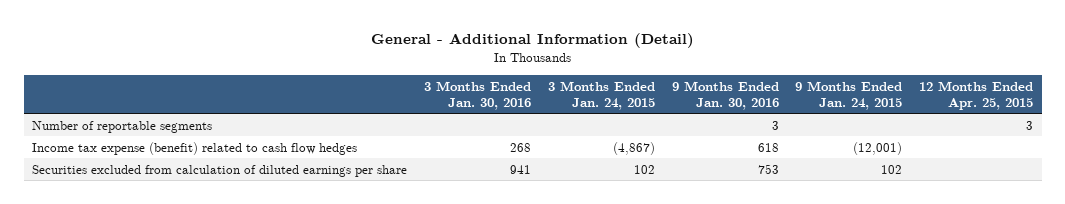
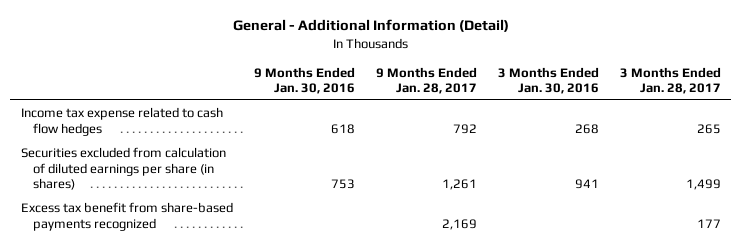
- | 3 Months Ended Jan. 30, 2016 | 3 Months Ended Jan. 24, 2015 | 9 Months Ended Jan. 30, 2016 | 9 Months Ended Jan. 24, 2015 | 12 Months Ended Apr. 25, 2015
+ | 9 Months Ended Jan. 30, 2016 | 9 Months Ended Jan. 28, 2017 | 3 Months Ended Jan. 30, 2016 | 3 Months Ended Jan. 28, 2017
- Number of reportable segments | | | 3 | | 3
- Income tax expense (benefit) related to cash flow hedges | 268 | (4,867) | 618 | (12,001) |
- Securities excluded from calculation of diluted earnings per share | 941 | 102 | 753 | 102 |
+ Income tax expense related to cash flow hedges | 618 | 792 | 268 | 265
+ Securities excluded from calculation of diluted earnings per share (in shares) | 753 | 1,261 | 941 | 1,499
+ Excess tax benefit from share-based payments recognized | | 2,169 | | 177

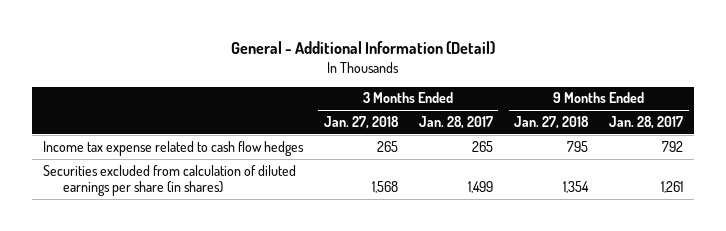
- | 9 Months Ended Jan. 30, 2016 | 9 Months Ended Jan. 28, 2017 | 3 Months Ended Jan. 30, 2016 | 3 Months Ended Jan. 28, 2017
+ | 3 Months Ended Jan. 27, 2018 | 3 Months Ended Jan. 28, 2017 | 9 Months Ended Jan. 27, 2018 | 9 Months Ended Jan. 28, 2017
- Excess tax benefit from share-based payments recognized | | 2,169 | | 177

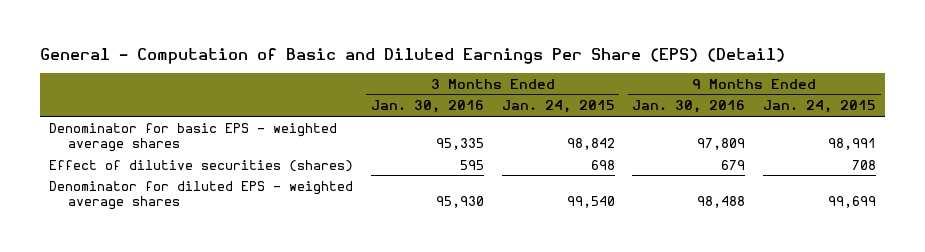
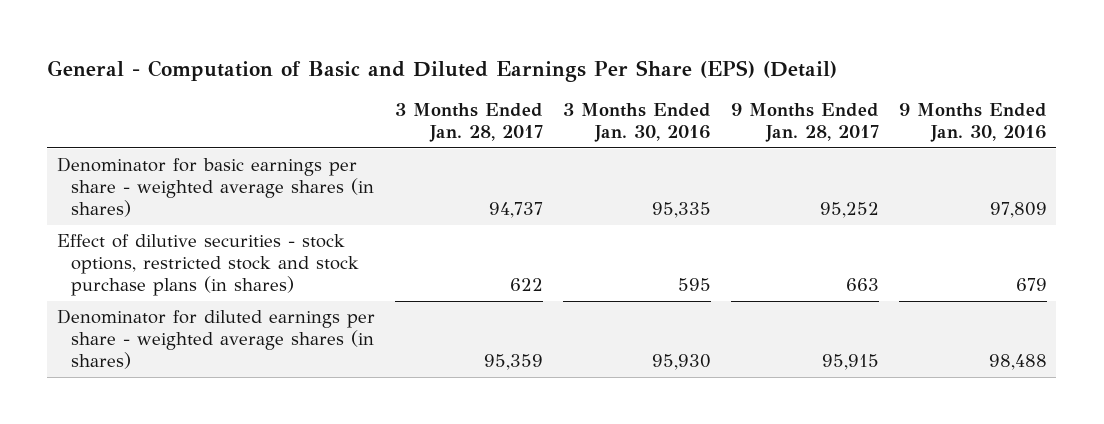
- | 3 Months Ended Jan. 30, 2016 | 3 Months Ended Jan. 24, 2015 | 9 Months Ended Jan. 30, 2016 | 9 Months Ended Jan. 24, 2015
+ | 3 Months Ended Jan. 28, 2017 | 3 Months Ended Jan. 30, 2016 | 9 Months Ended Jan. 28, 2017 | 9 Months Ended Jan. 30, 2016
- Denominator for basic EPS - weighted average shares | 95,335 | 98,842 | 97,809 | 98,991
- Effect of dilutive securities (shares) | 595 | 698 | 679 | 708
- Denominator for diluted EPS - weighted average shares | 95,930 | 99,540 | 98,488 | 99,699
+ Denominator for basic earnings per share - weighted average shares (in shares) | 94,737 | 95,335 | 95,252 | 97,809
+ Effect of dilutive securities - stock options, restricted stock and stock purchase plans (in shares) | 622 | 595 | 663 | 679
+ Denominator for diluted earnings per share - weighted average shares (in shares) | 95,359 | 95,930 | 95,915 | 98,488

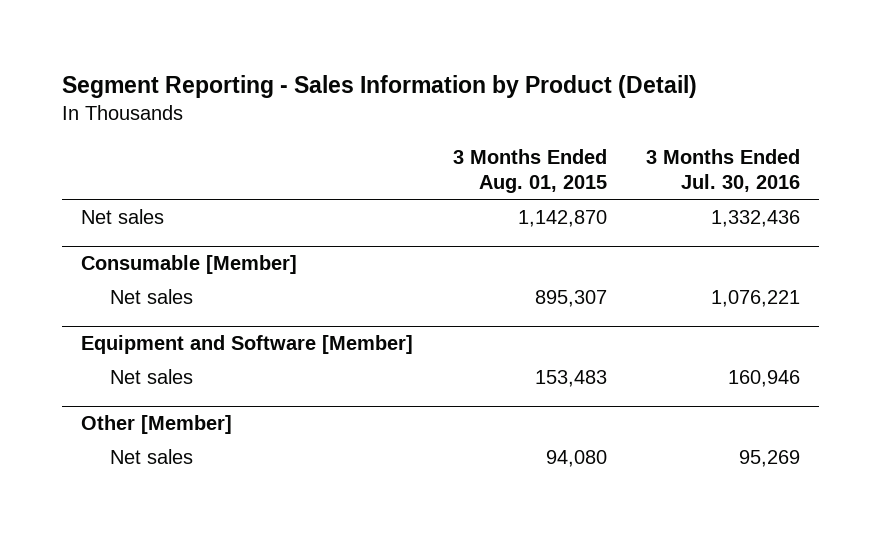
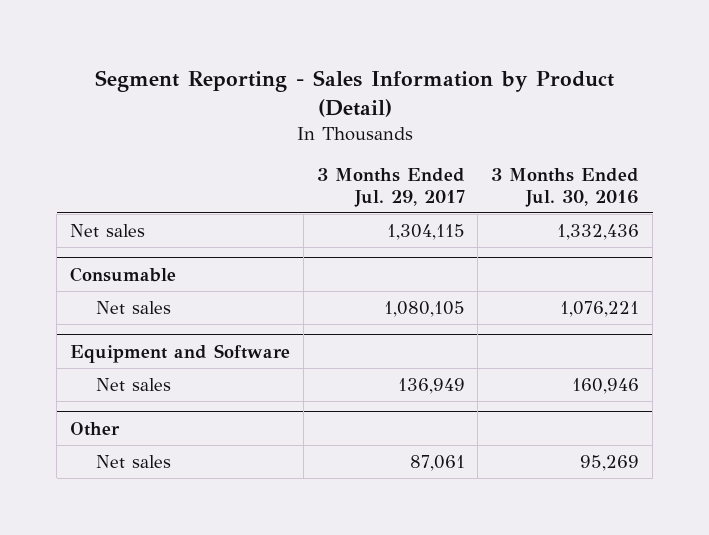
- | 3 Months Ended Aug. 01, 2015 | 3 Months Ended Jul. 30, 2016
+ | 3 Months Ended Jul. 29, 2017 | 3 Months Ended Jul. 30, 2016
- Consumable [Member]
+ Consumable
- Equipment and Software [Member]
+ Equipment and Software
- Other [Member]
+ Other

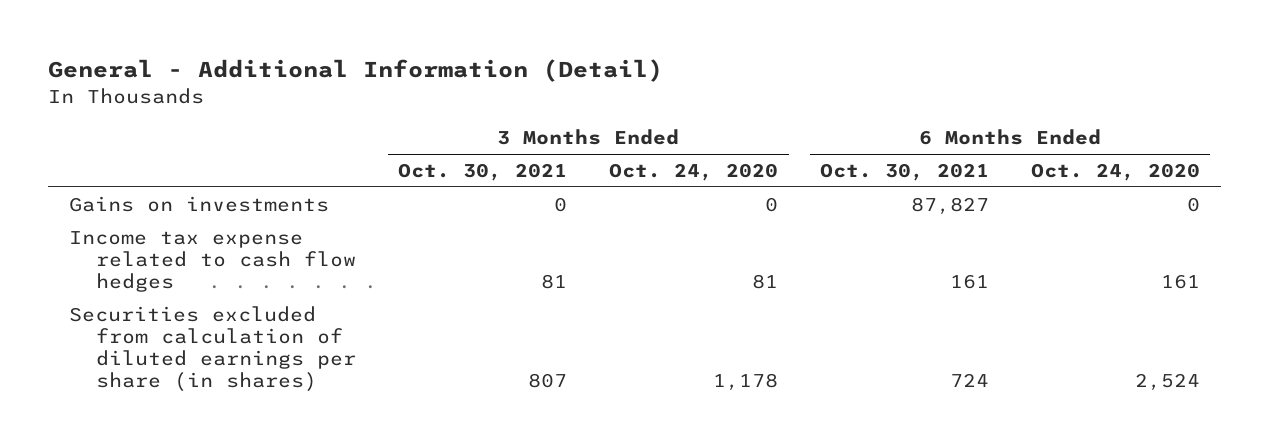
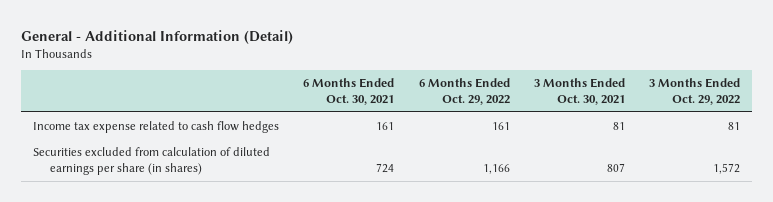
- | 3 Months Ended Oct. 30, 2021 | 3 Months Ended Oct. 24, 2020 | 6 Months Ended Oct. 30, 2021 | 6 Months Ended Oct. 24, 2020
+ | 6 Months Ended Oct. 30, 2021 | 6 Months Ended Oct. 29, 2022 | 3 Months Ended Oct. 30, 2021 | 3 Months Ended Oct. 29, 2022
- Gains on investments | 0 | 0 | 87,827 | 0

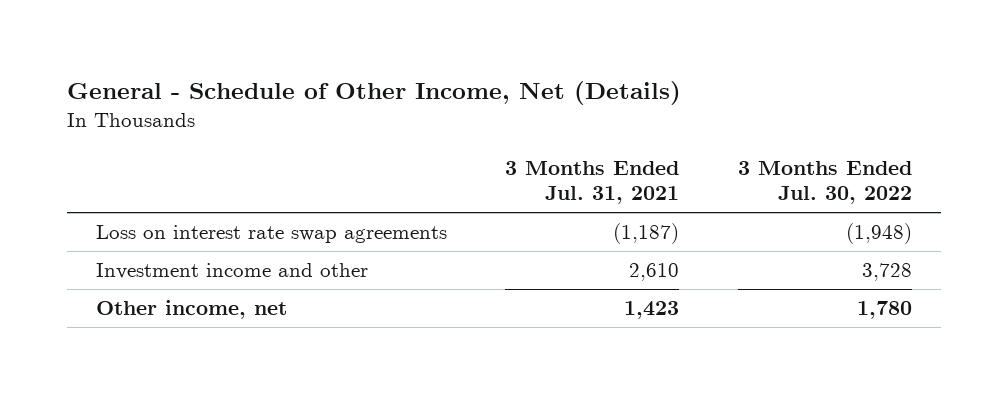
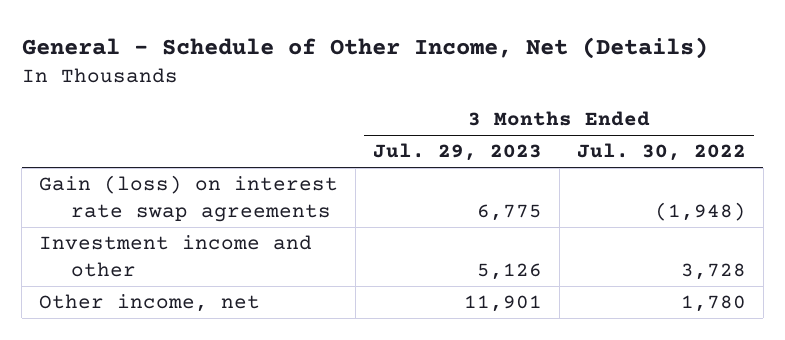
- | 3 Months Ended Jul. 31, 2021 | 3 Months Ended Jul. 30, 2022
+ | 3 Months Ended Jul. 29, 2023 | 3 Months Ended Jul. 30, 2022
- Loss on interest rate swap agreements | (1,187) | (1,948)
+ Gain (loss) on interest rate swap agreements | 6,775 | (1,948)

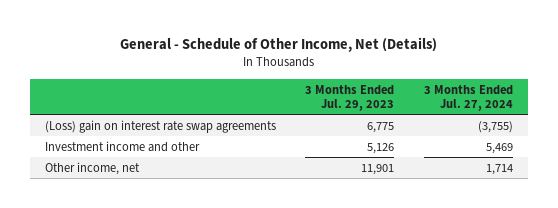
- | 3 Months Ended Jul. 29, 2023 | 3 Months Ended Jul. 30, 2022
+ | 3 Months Ended Jul. 29, 2023 | 3 Months Ended Jul. 27, 2024
- Gain (loss) on interest rate swap agreements | 6,775 | (1,948)
+ (Loss) gain on interest rate swap agreements | 6,775 | (3,755)

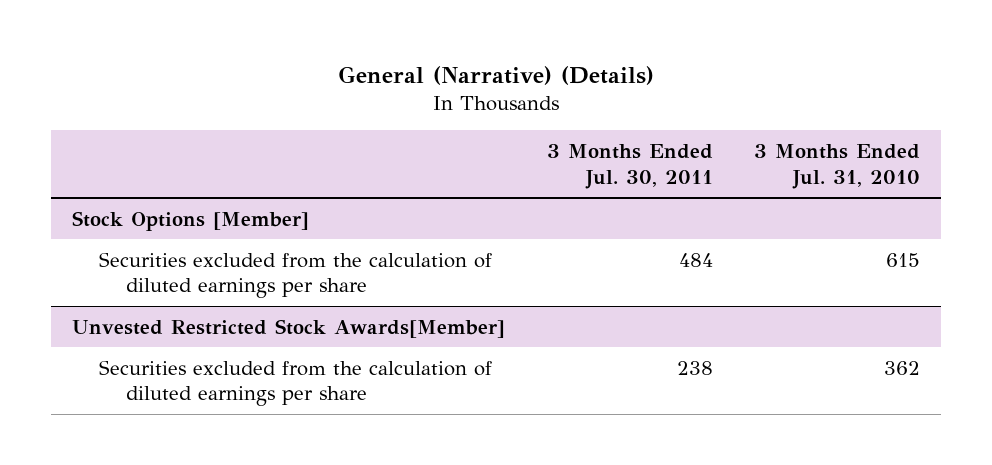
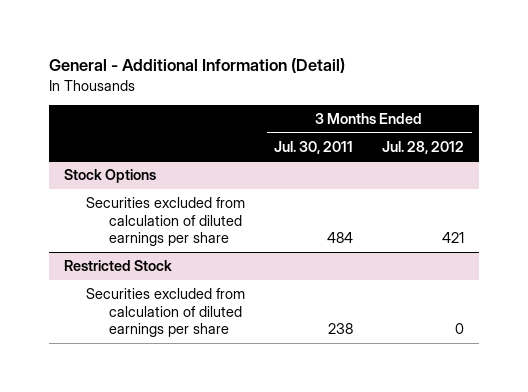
- General (Narrative) (Details)
+ General - Additional Information (Detail)
- | 3 Months Ended Jul. 30, 2011 | 3 Months Ended Jul. 31, 2010
+ | 3 Months Ended Jul. 30, 2011 | 3 Months Ended Jul. 28, 2012
- Stock Options [Member]
- Securities excluded from the calculation of diluted earnings per share | 484 | 615
- Unvested Restricted Stock Awards[Member]
- Securities excluded from the calculation of diluted earnings per share | 238 | 362
+ Stock Options
+ Securities excluded from calculation of diluted earnings per share | 484 | 421
+ Restricted Stock
+ Securities excluded from calculation of diluted earnings per share | 238 | 0

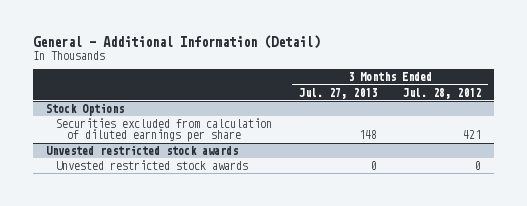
- | 3 Months Ended Jul. 30, 2011 | 3 Months Ended Jul. 28, 2012
+ | 3 Months Ended Jul. 27, 2013 | 3 Months Ended Jul. 28, 2012
- Restricted Stock
- Securities excluded from calculation of diluted earnings per share | 238 | 0
+ Unvested restricted stock awards
+ Unvested restricted stock awards | 0 | 0

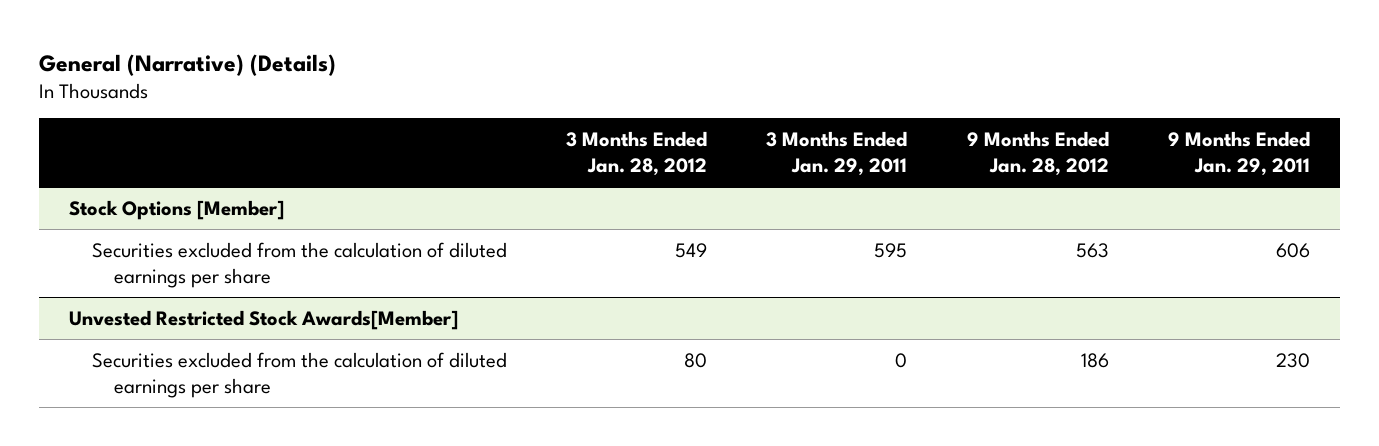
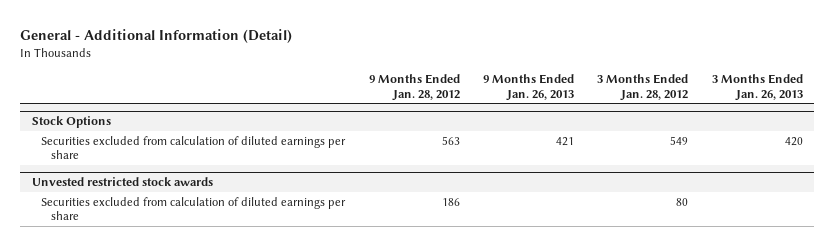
- General (Narrative) (Details)
+ General - Additional Information (Detail)
- | 3 Months Ended Jan. 28, 2012 | 3 Months Ended Jan. 29, 2011 | 9 Months Ended Jan. 28, 2012 | 9 Months Ended Jan. 29, 2011
+ | 9 Months Ended Jan. 28, 2012 | 9 Months Ended Jan. 26, 2013 | 3 Months Ended Jan. 28, 2012 | 3 Months Ended Jan. 26, 2013
- Stock Options [Member]
- Securities excluded from the calculation of diluted earnings per share | 549 | 595 | 563 | 606
- Unvested Restricted Stock Awards[Member]
- Securities excluded from the calculation of diluted earnings per share | 80 | 0 | 186 | 230
+ Stock Options
+ Securities excluded from calculation of diluted earnings per share | 563 | 421 | 549 | 420
+ Unvested restricted stock awards
+ Securities excluded from calculation of diluted earnings per share | 186 | | 80 |

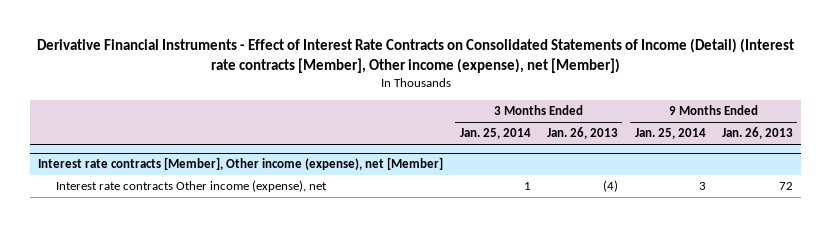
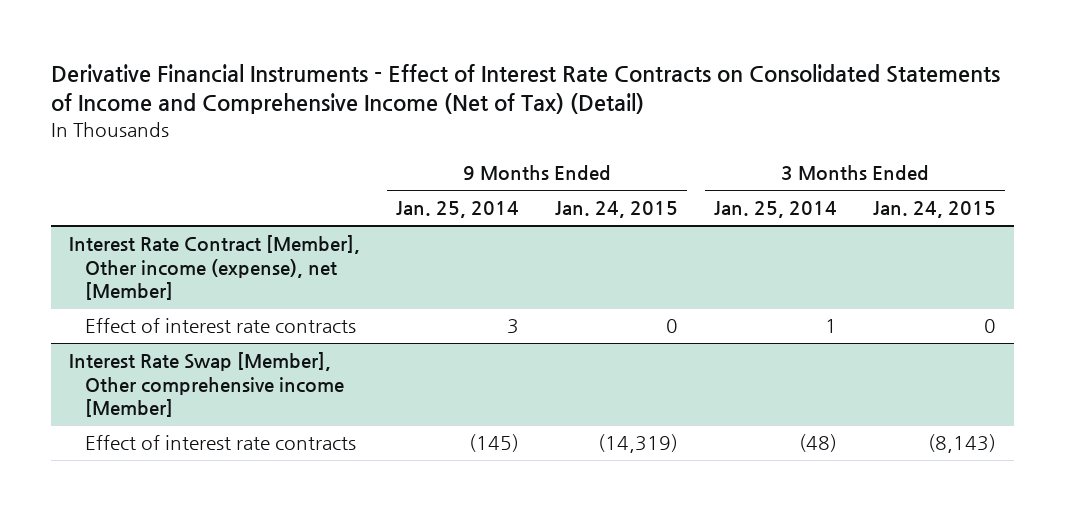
- Derivative Financial Instruments - Effect of Interest Rate Contracts on Consolidated Statements of Income (Detail) (Interest rate contracts [Member], Other income (expense), net [Member])
+ Derivative Financial Instruments - Effect of Interest Rate Contracts on Consolidated Statements of Income and Comprehensive Income (Net of Tax) (Detail)
- | 3 Months Ended Jan. 25, 2014 | 3 Months Ended Jan. 26, 2013 | 9 Months Ended Jan. 25, 2014 | 9 Months Ended Jan. 26, 2013
+ | 9 Months Ended Jan. 25, 2014 | 9 Months Ended Jan. 24, 2015 | 3 Months Ended Jan. 25, 2014 | 3 Months Ended Jan. 24, 2015
- Interest rate contracts [Member], Other income (expense), net [Member]
- Interest rate contracts Other income (expense), net | 1 | (4) | 3 | 72
+ Interest Rate Contract [Member], Other income (expense), net [Member]
+ Effect of interest rate contracts | 3 | 0 | 1 | 0
+ Interest Rate Swap [Member], Other comprehensive income [Member]
+ Effect of interest rate contracts | (145) | (14,319) | (48) | (8,143)

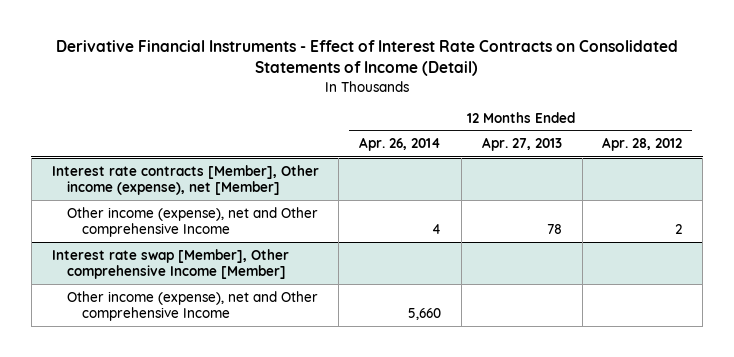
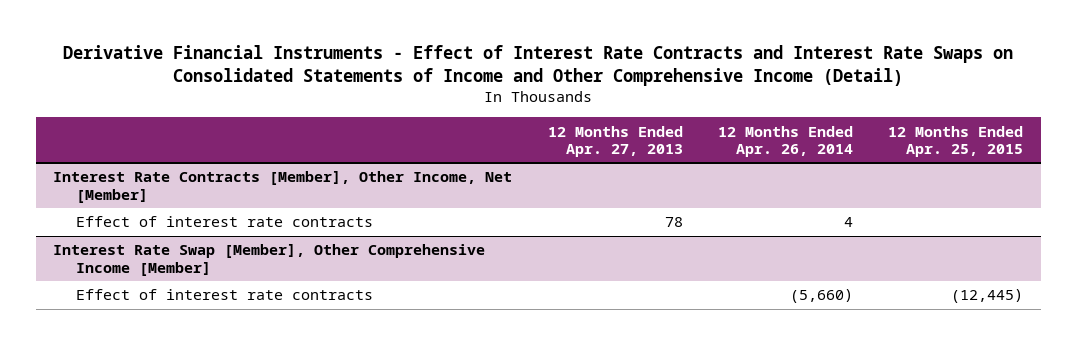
- Derivative Financial Instruments - Effect of Interest Rate Contracts on Consolidated Statements of Income (Detail)
+ Derivative Financial Instruments - Effect of Interest Rate Contracts and Interest Rate Swaps on Consolidated Statements of Income and Other Comprehensive Income (Detail)
- | 12 Months Ended Apr. 26, 2014 | 12 Months Ended Apr. 27, 2013 | 12 Months Ended Apr. 28, 2012
+ | 12 Months Ended Apr. 27, 2013 | 12 Months Ended Apr. 26, 2014 | 12 Months Ended Apr. 25, 2015
- Interest rate contracts [Member], Other income (expense), net [Member]
- Other income (expense), net and Other comprehensive Income | 4 | 78 | 2
- Interest rate swap [Member], Other comprehensive Income [Member]
- Other income (expense), net and Other comprehensive Income | 5,660 | |
+ Interest Rate Contracts [Member], Other Income, Net [Member]
+ Effect of interest rate contracts | 78 | 4 |
+ Interest Rate Swap [Member], Other Comprehensive Income [Member]
+ Effect of interest rate contracts | | (5,660) | (12,445)

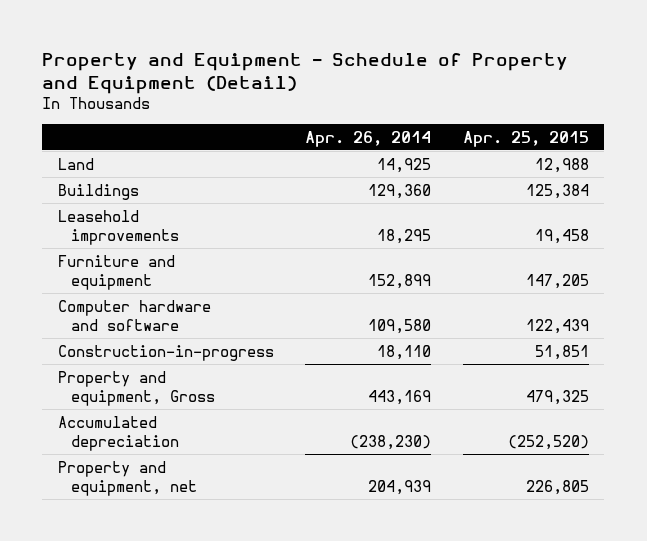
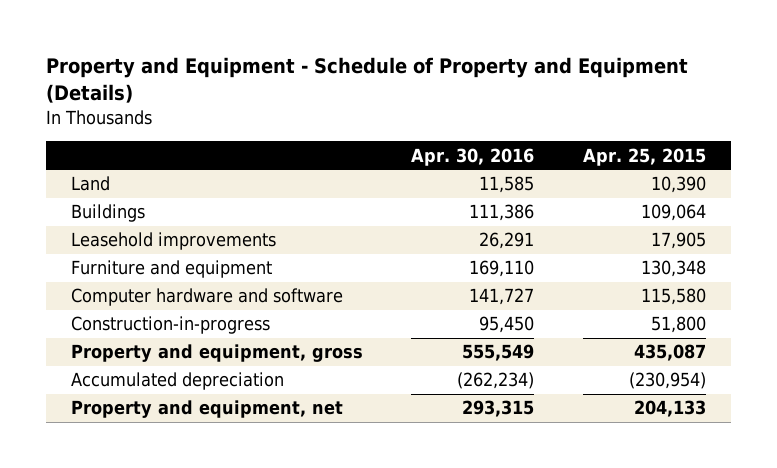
- Property and Equipment - Schedule of Property and Equipment (Detail)
+ Property and Equipment - Schedule of Property and Equipment (Details)
- | Apr. 26, 2014 | Apr. 25, 2015
+ | Apr. 30, 2016 | Apr. 25, 2015
- Land | 14,925 | 12,988
- Buildings | 129,360 | 125,384
- Leasehold improvements | 18,295 | 19,458
- Furniture and equipment | 152,899 | 147,205
- Computer hardware and software | 109,580 | 122,439
- Construction-in-progress | 18,110 | 51,851
- Property and equipment, Gross | 443,169 | 479,325
- Accumulated depreciation | (238,230) | (252,520)
- Property and equipment, net | 204,939 | 226,805
+ Land | 11,585 | 10,390
+ Buildings | 111,386 | 109,064
+ Leasehold improvements | 26,291 | 17,905
+ Furniture and equipment | 169,110 | 130,348
+ Computer hardware and software | 141,727 | 115,580
+ Construction-in-progress | 95,450 | 51,800
+ Property and equipment, gross | 555,549 | 435,087
+ Accumulated depreciation | (262,234) | (230,954)
+ Property and equipment, net | 293,315 | 204,133

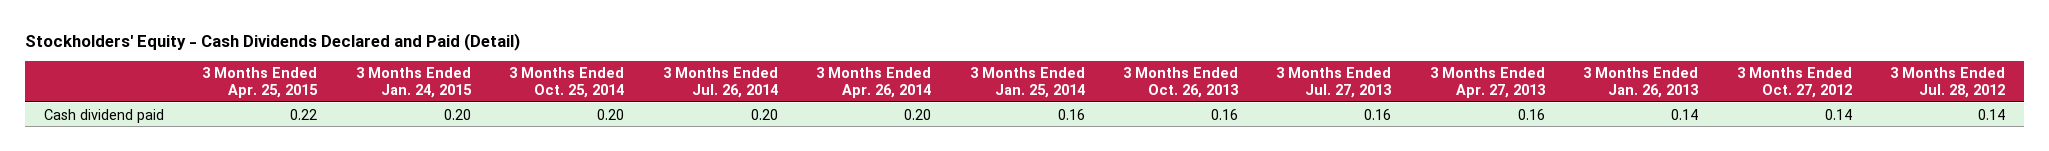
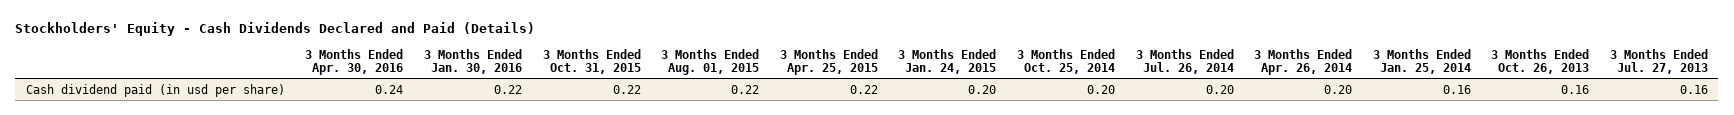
- Stockholders' Equity - Cash Dividends Declared and Paid (Detail)
+ Stockholders' Equity - Cash Dividends Declared and Paid (Details)
- | 3 Months Ended Apr. 25, 2015 | 3 Months Ended Jan. 24, 2015 | 3 Months Ended Oct. 25, 2014 | 3 Months Ended Jul. 26, 2014 | 3 Months Ended Apr. 26, 2014 | 3 Months Ended Jan. 25, 2014 | 3 Months Ended Oct. 26, 2013 | 3 Months Ended Jul. 27, 2013 | 3 Months Ended Apr. 27, 2013 | 3 Months Ended Jan. 26, 2013 | 3 Months Ended Oct. 27, 2012 | 3 Months Ended Jul. 28, 2012
+ | 3 Months Ended Apr. 30, 2016 | 3 Months Ended Jan. 30, 2016 | 3 Months Ended Oct. 31, 2015 | 3 Months Ended Aug. 01, 2015 | 3 Months Ended Apr. 25, 2015 | 3 Months Ended Jan. 24, 2015 | 3 Months Ended Oct. 25, 2014 | 3 Months Ended Jul. 26, 2014 | 3 Months Ended Apr. 26, 2014 | 3 Months Ended Jan. 25, 2014 | 3 Months Ended Oct. 26, 2013 | 3 Months Ended Jul. 27, 2013
- Cash dividend paid | 0.22 | 0.20 | 0.20 | 0.20 | 0.20 | 0.16 | 0.16 | 0.16 | 0.16 | 0.14 | 0.14 | 0.14
+ Cash dividend paid (in usd per share) | 0.24 | 0.22 | 0.22 | 0.22 | 0.22 | 0.20 | 0.20 | 0.20 | 0.20 | 0.16 | 0.16 | 0.16

